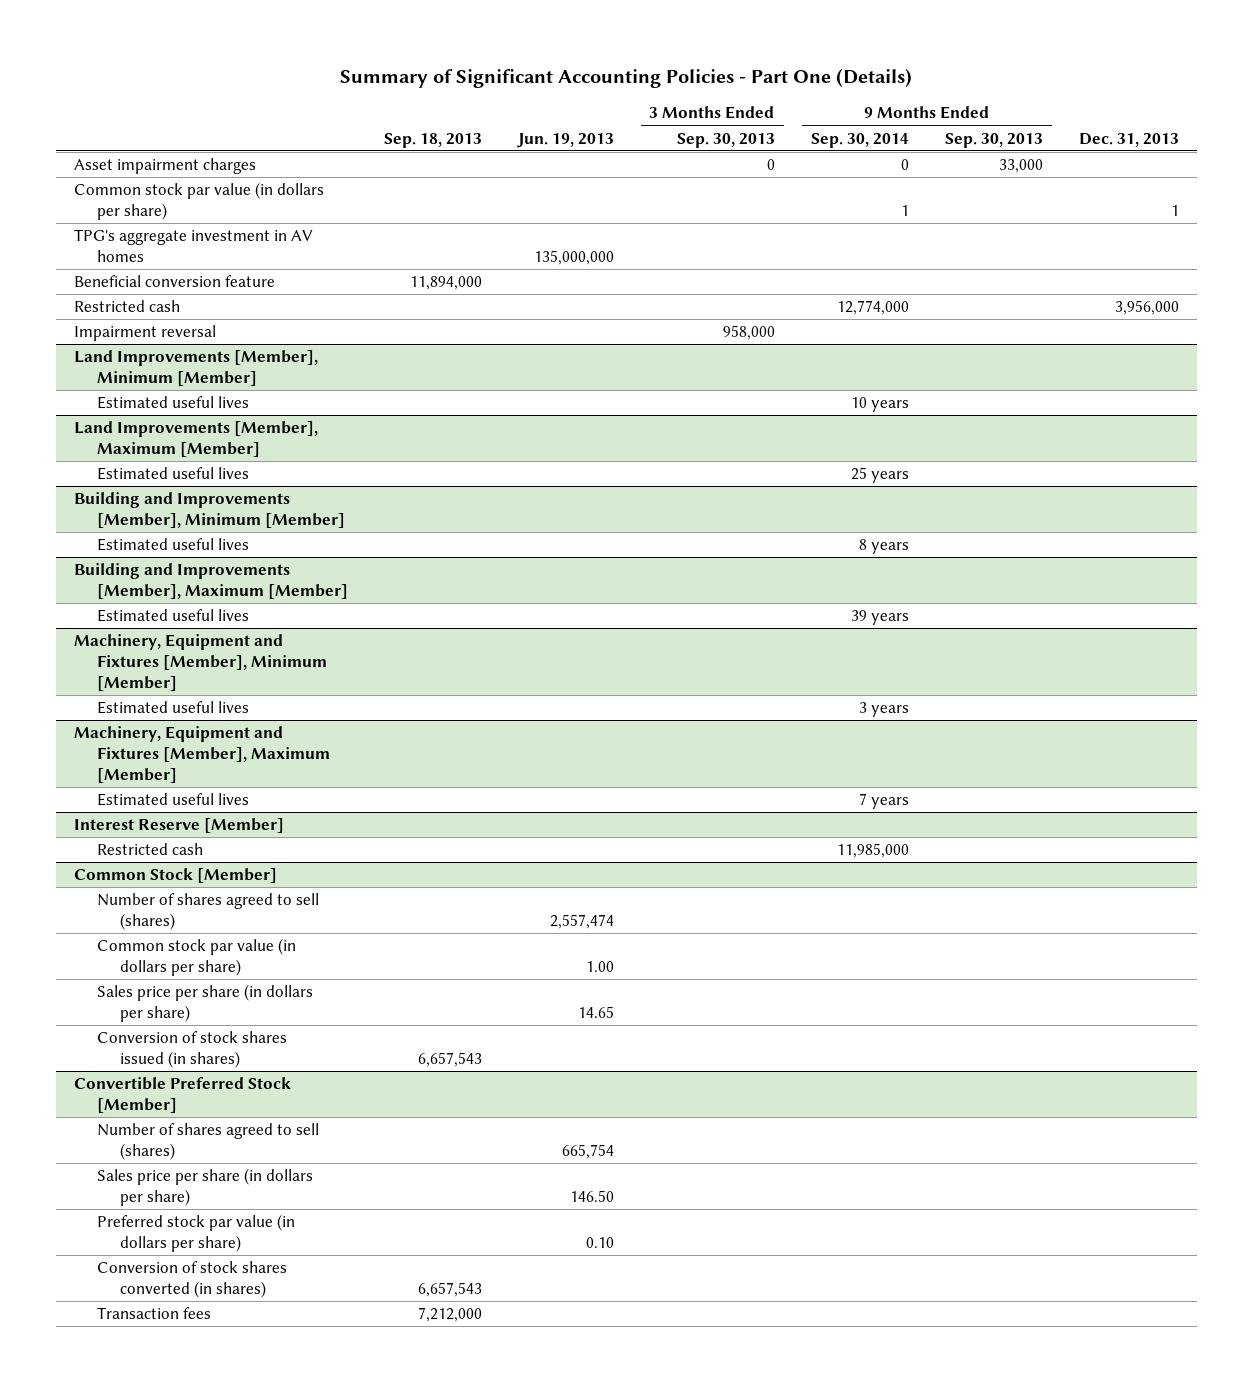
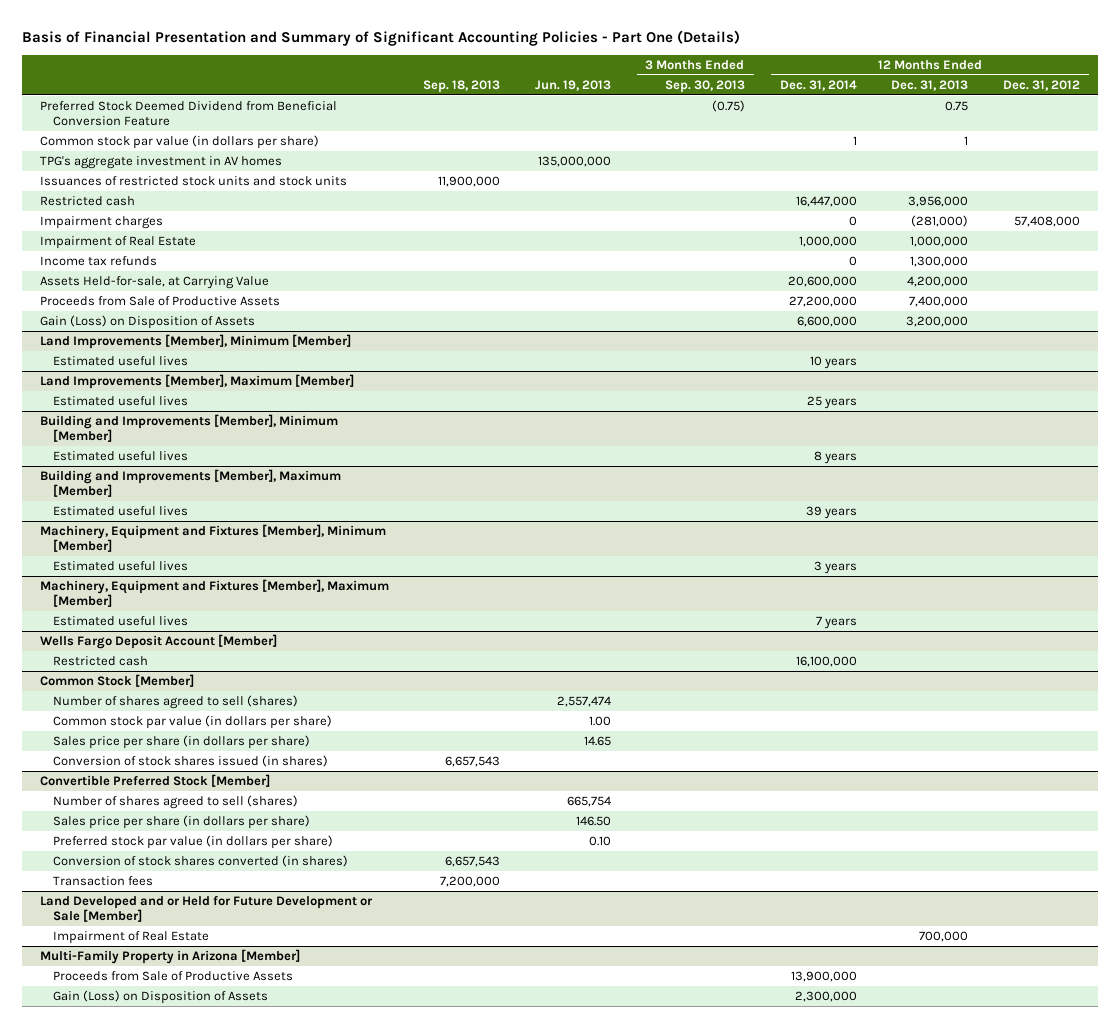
- Summary of Significant Accounting Policies - Part One (Details)
+ Basis of Financial Presentation and Summary of Significant Accounting Policies - Part One (Details)
- | Sep. 18, 2013 | Jun. 19, 2013 | 3 Months Ended Sep. 30, 2013 | 9 Months Ended Sep. 30, 2014 | 9 Months Ended Sep. 30, 2013 | Dec. 31, 2013
+ | Sep. 18, 2013 | Jun. 19, 2013 | 3 Months Ended Sep. 30, 2013 | 12 Months Ended Dec. 31, 2014 | 12 Months Ended Dec. 31, 2013 | 12 Months Ended Dec. 31, 2012
- Asset impairment charges | | | 0 | 0 | 33,000 |
+ Preferred Stock Deemed Dividend from Beneficial Conversion Feature | | | (0.75) | | 0.75 |
- Beneficial conversion feature | 11,894,000 | | | | |
+ Issuances of restricted stock units and stock units | 11,900,000 | | | | |
- Impairment reversal | | | 958,000 | | |
+ Impairment charges | | | | 0 | (281,000) | 57,408,000
+ Impairment of Real Estate | | | | 1,000,000 | 1,000,000 |
+ Income tax refunds | | | | 0 | 1,300,000 |
+ Assets Held-for-sale, at Carrying Value | | | | 20,600,000 | 4,200,000 |
+ Proceeds from Sale of Productive Assets | | | | 27,200,000 | 7,400,000 |
+ Gain (Loss) on Disposition of Assets | | | | 6,600,000 | 3,200,000 |
- Interest Reserve [Member]
- Restricted cash | | | | 11,985,000 | |
+ Wells Fargo Deposit Account [Member]
+ Restricted cash | | | | 16,100,000 | |
@ Convertible Preferred Stock [Member]
- Transaction fees | 7,212,000 | | | | |
+ Transaction fees | 7,200,000 | | | | |
+ Land Developed and or Held for Future Development or Sale [Member]
+ Impairment of Real Estate | | | | | 700,000 |
+ Multi-Family Property in Arizona [Member]
+ Proceeds from Sale of Productive Assets | | | | 13,900,000 | |
+ Gain (Loss) on Disposition of Assets | | | | 2,300,000 | |

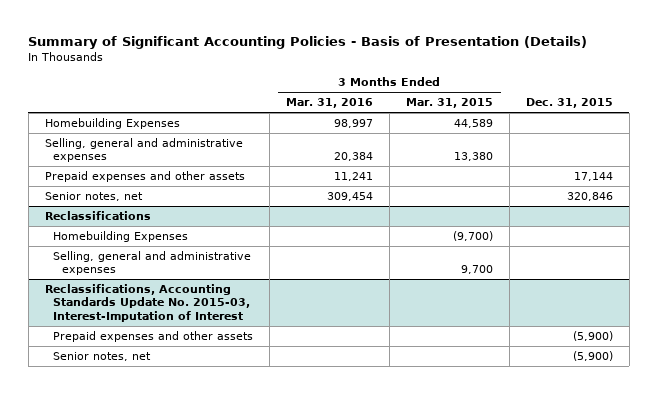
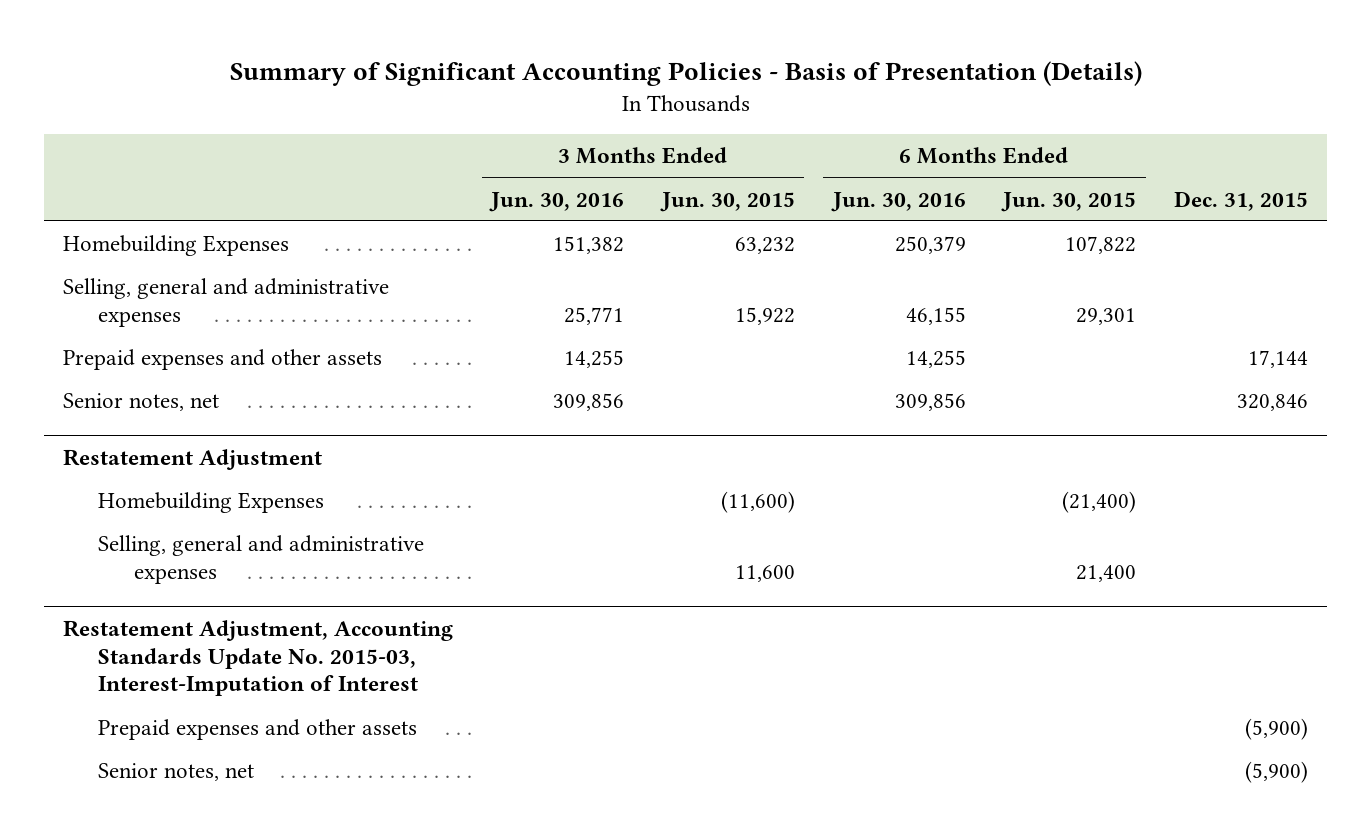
- | 3 Months Ended Mar. 31, 2016 | 3 Months Ended Mar. 31, 2015 | Dec. 31, 2015
+ | 3 Months Ended Jun. 30, 2016 | 3 Months Ended Jun. 30, 2015 | 6 Months Ended Jun. 30, 2016 | 6 Months Ended Jun. 30, 2015 | Dec. 31, 2015
- Reclassifications
+ Restatement Adjustment
- Reclassifications, Accounting Standards Update No. 2015-03, Interest-Imputation of Interest
+ Restatement Adjustment, Accounting Standards Update No. 2015-03, Interest-Imputation of Interest

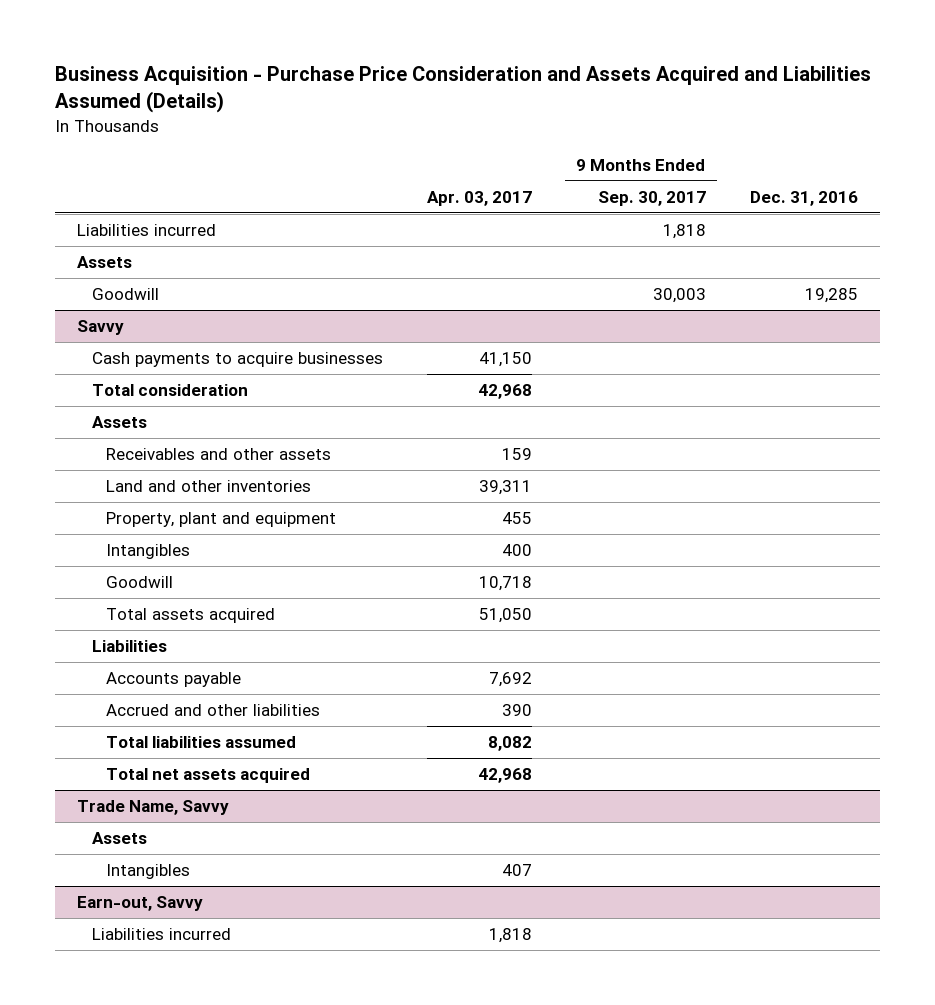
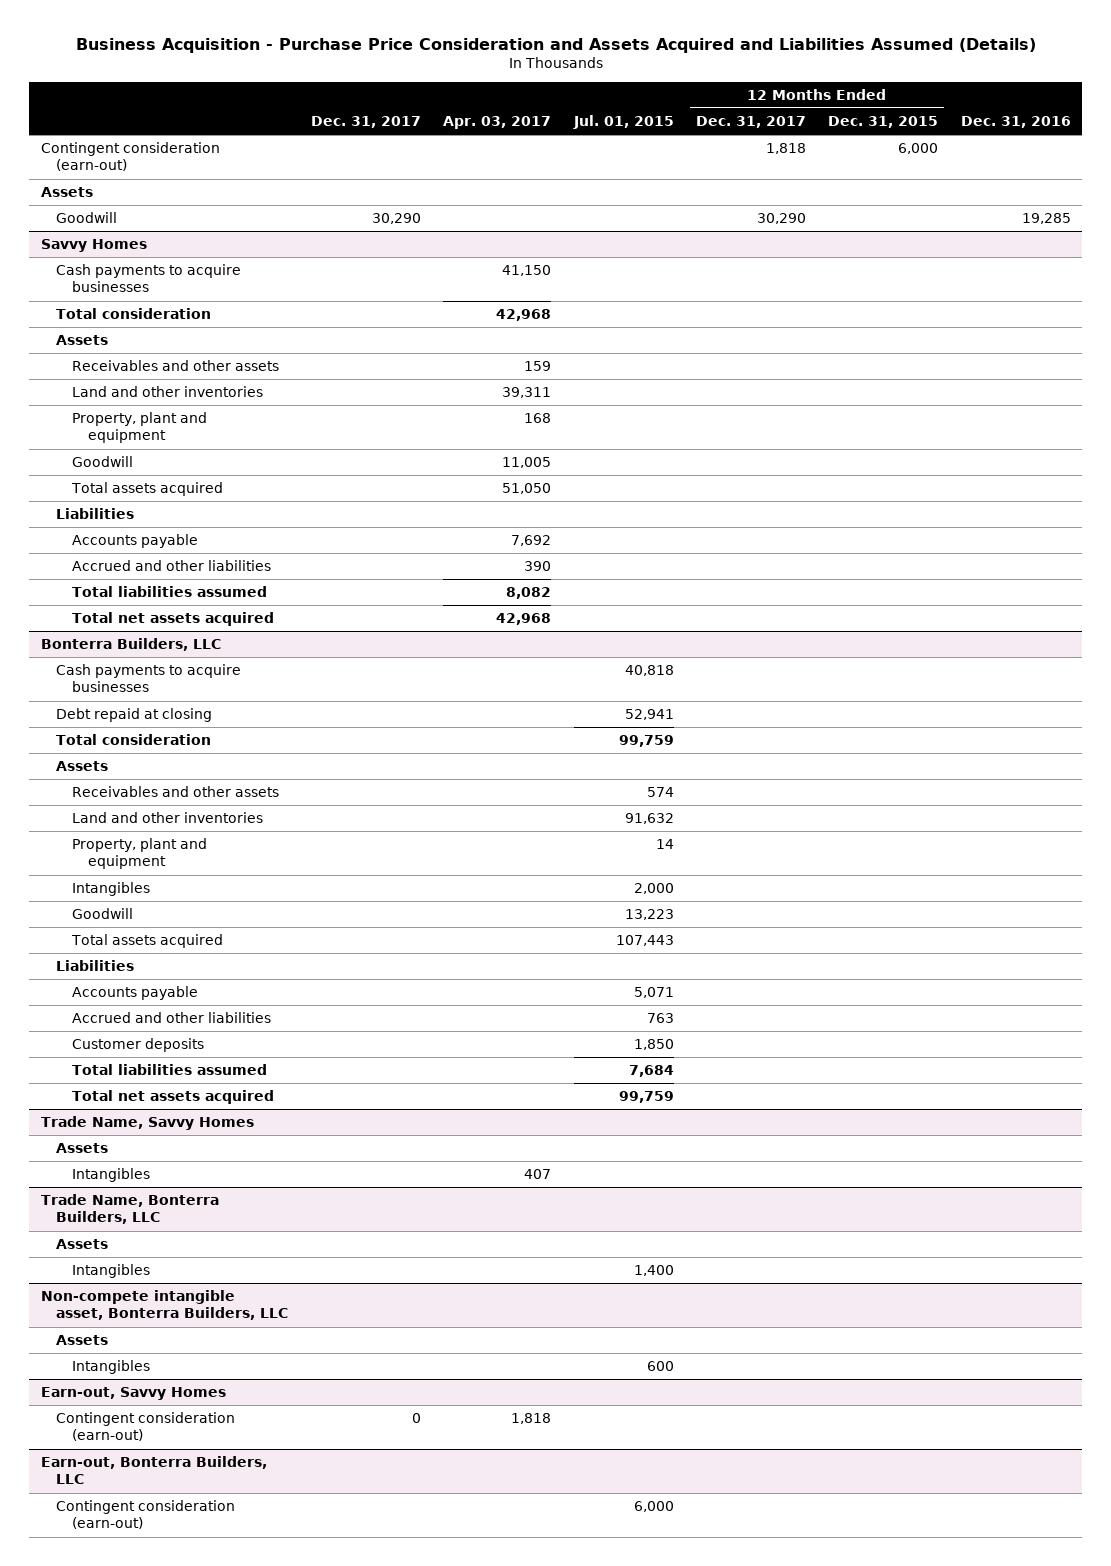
- | Apr. 03, 2017 | 9 Months Ended Sep. 30, 2017 | Dec. 31, 2016
+ | Dec. 31, 2017 | Apr. 03, 2017 | Jul. 01, 2015 | 12 Months Ended Dec. 31, 2017 | 12 Months Ended Dec. 31, 2015 | Dec. 31, 2016
- Liabilities incurred | | 1,818 |
+ Contingent consideration (earn-out) | | | | 1,818 | 6,000 |
- Savvy
+ Savvy Homes
- Property, plant and equipment | 455 | |
- Intangibles | 400 | |
- Goodwill | 10,718 | |
+ Property, plant and equipment | | 168 | | | |
+ Goodwill | | 11,005 | | | |
- Trade Name, Savvy
+ Bonterra Builders, LLC
+ Cash payments to acquire businesses | | | 40,818 | | |
+ Debt repaid at closing | | | 52,941 | | |
+ Total consideration | | | 99,759 | | |
+ Assets
+ Receivables and other assets | | | 574 | | |
+ Land and other inventories | | | 91,632 | | |
+ Property, plant and equipment | | | 14 | | |
+ Intangibles | | | 2,000 | | |
+ Goodwill | | | 13,223 | | |
+ Total assets acquired | | | 107,443 | | |
+ Liabilities
+ Accounts payable | | | 5,071 | | |
+ Accrued and other liabilities | | | 763 | | |
+ Customer deposits | | | 1,850 | | |
+ Total liabilities assumed | | | 7,684 | | |
+ Total net assets acquired | | | 99,759 | | |
+ Trade Name, Savvy Homes
- Earn-out, Savvy
- Liabilities incurred | 1,818 | |
+ Trade Name, Bonterra Builders, LLC
+ Assets
+ Intangibles | | | 1,400 | | |
+ Non-compete intangible asset, Bonterra Builders, LLC
+ Assets
+ Intangibles | | | 600 | | |
+ Earn-out, Savvy Homes
+ Contingent consideration (earn-out) | 0 | 1,818 | | | |
+ Earn-out, Bonterra Builders, LLC
+ Contingent consideration (earn-out) | | | 6,000 | | |

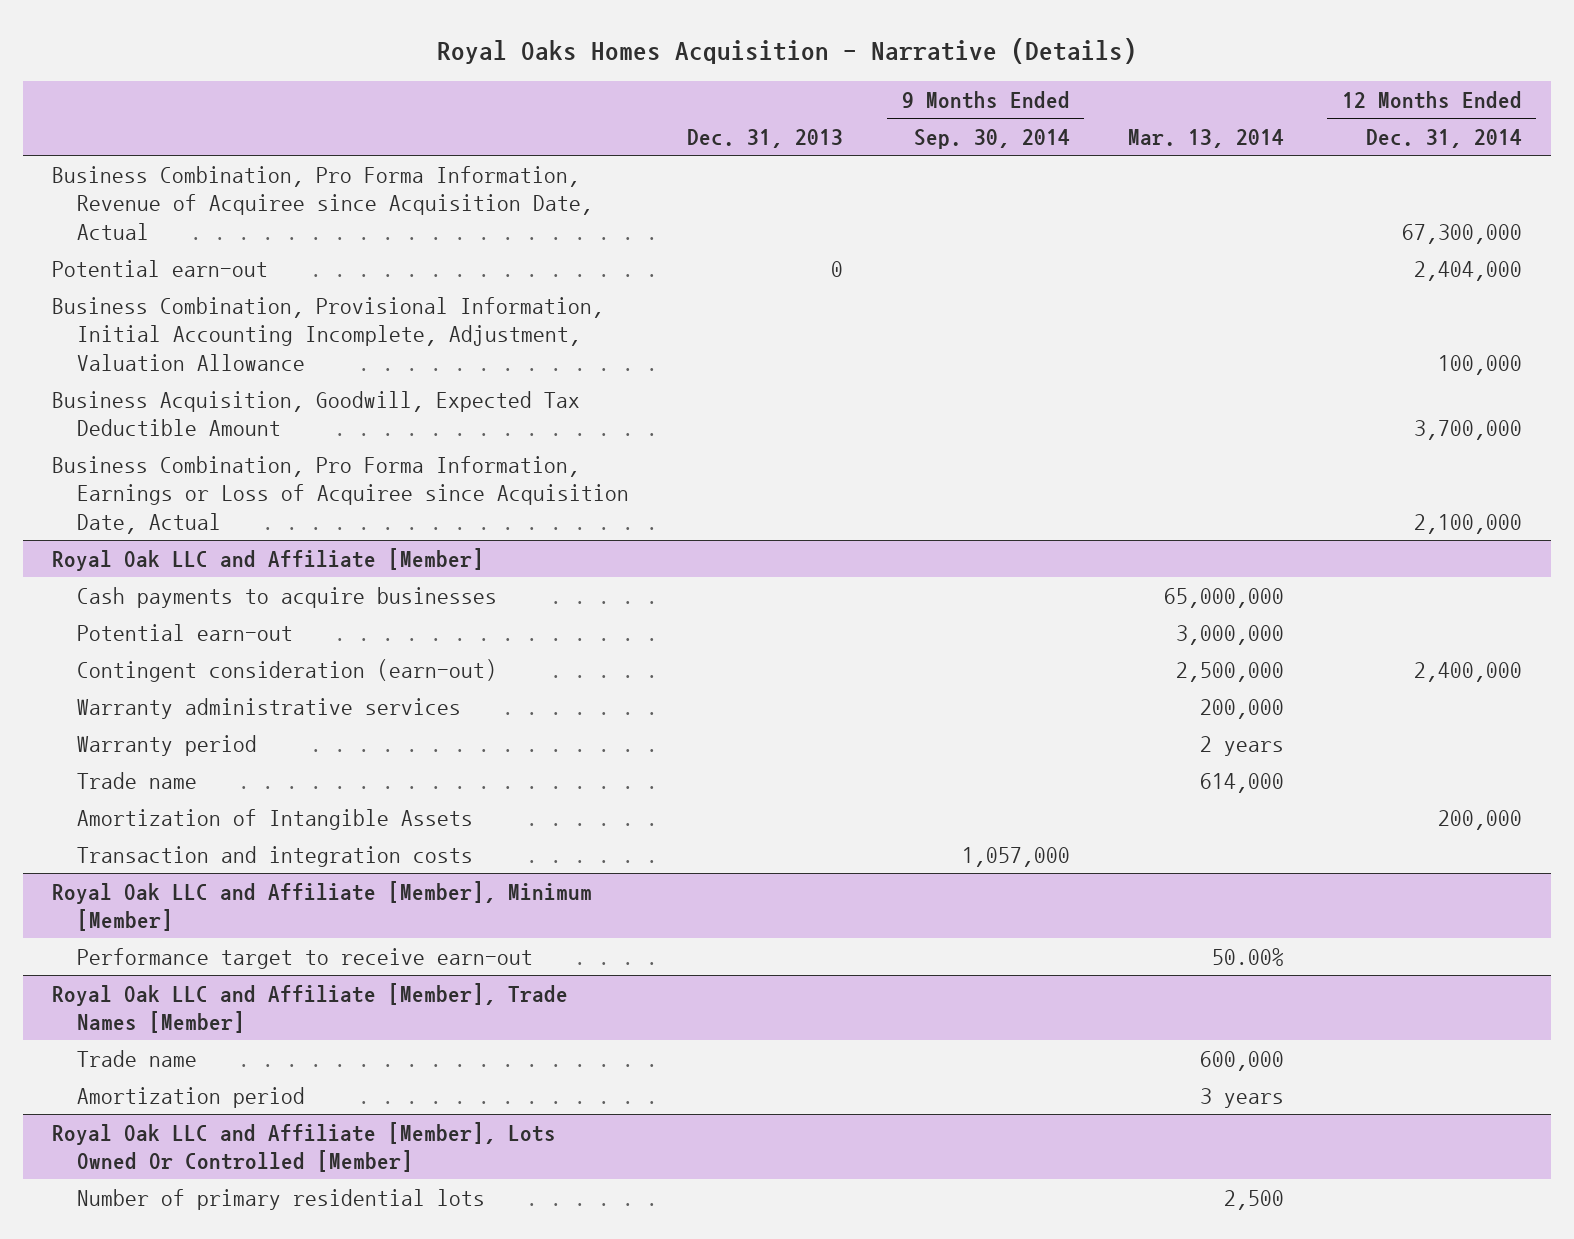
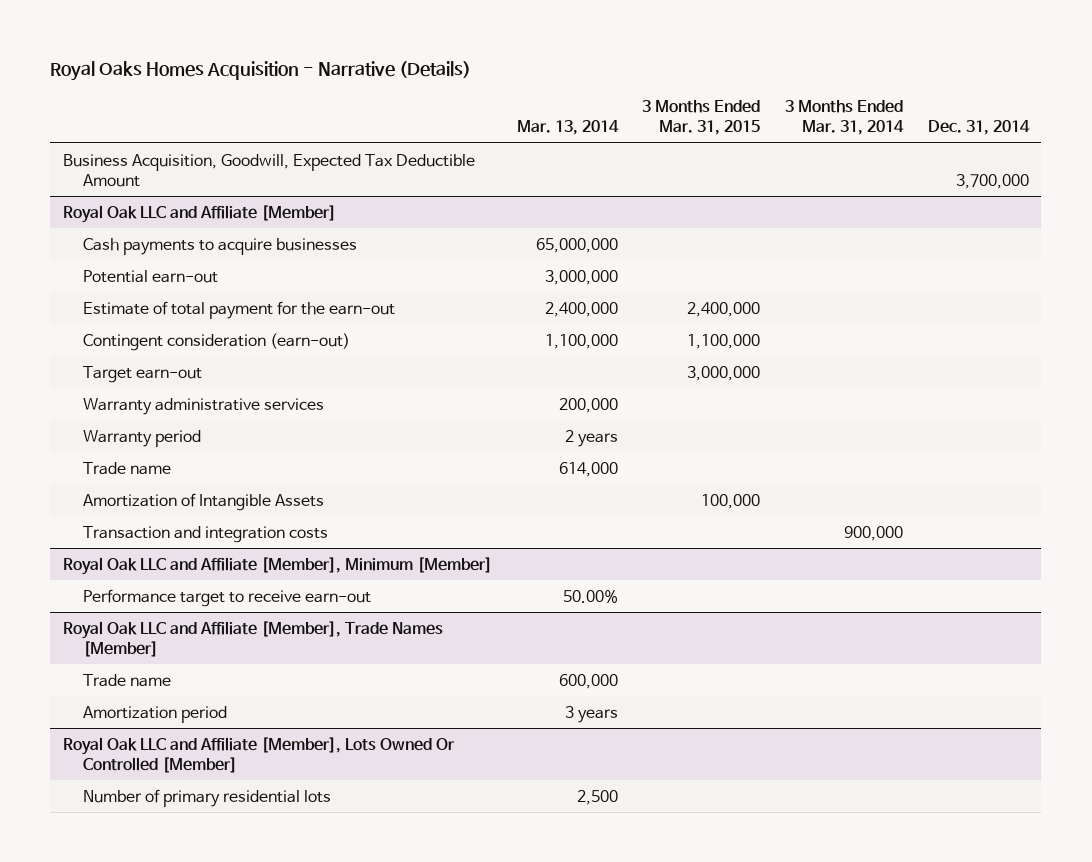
- | Dec. 31, 2013 | 9 Months Ended Sep. 30, 2014 | Mar. 13, 2014 | 12 Months Ended Dec. 31, 2014
+ | Mar. 13, 2014 | 3 Months Ended Mar. 31, 2015 | 3 Months Ended Mar. 31, 2014 | Dec. 31, 2014
- Business Combination, Pro Forma Information, Revenue of Acquiree since Acquisition Date, Actual | | | | 67,300,000
- Potential earn-out | 0 | | | 2,404,000
- Business Combination, Provisional Information, Initial Accounting Incomplete, Adjustment, Valuation Allowance | | | | 100,000
- Business Combination, Pro Forma Information, Earnings or Loss of Acquiree since Acquisition Date, Actual | | | | 2,100,000
@ Royal Oak LLC and Affiliate [Member]
- Contingent consideration (earn-out) | | | 2,500,000 | 2,400,000
+ Estimate of total payment for the earn-out | 2,400,000 | 2,400,000 | |
+ Contingent consideration (earn-out) | 1,100,000 | 1,100,000 | |
+ Target earn-out | | 3,000,000 | |

